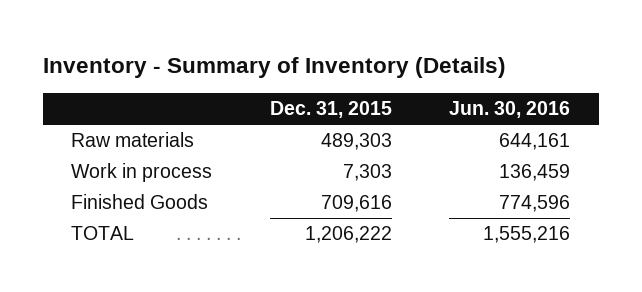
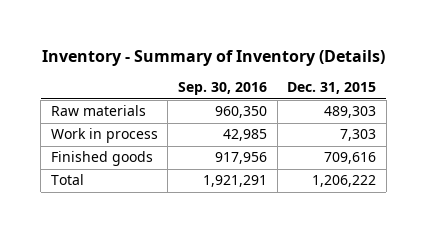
- | Dec. 31, 2015 | Jun. 30, 2016
+ | Sep. 30, 2016 | Dec. 31, 2015
- Finished Goods | 709,616 | 774,596
- TOTAL | 1,206,222 | 1,555,216
+ Finished goods | 917,956 | 709,616
+ Total | 1,921,291 | 1,206,222

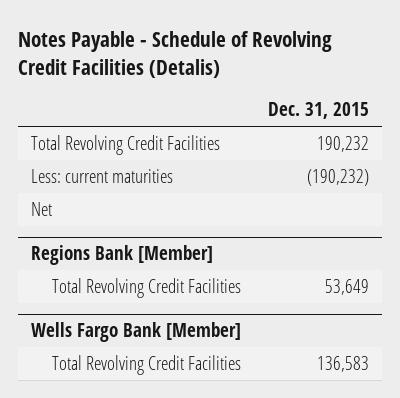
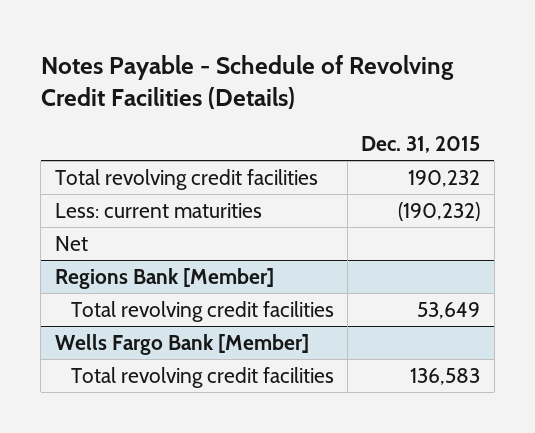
- Notes Payable - Schedule of Revolving Credit Facilities (Detalis)
+ Notes Payable - Schedule of Revolving Credit Facilities (Details)
- Total Revolving Credit Facilities | 190,232
+ Total revolving credit facilities | 190,232
@ Regions Bank [Member]
- Total Revolving Credit Facilities | 53,649
+ Total revolving credit facilities | 53,649
@ Wells Fargo Bank [Member]
- Total Revolving Credit Facilities | 136,583
+ Total revolving credit facilities | 136,583

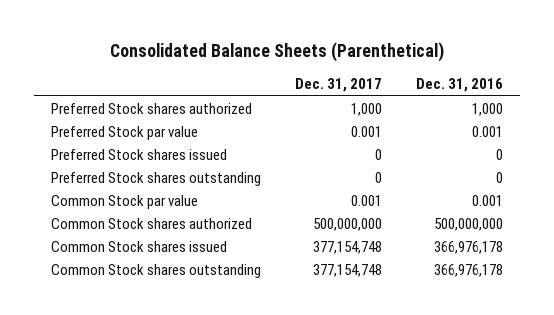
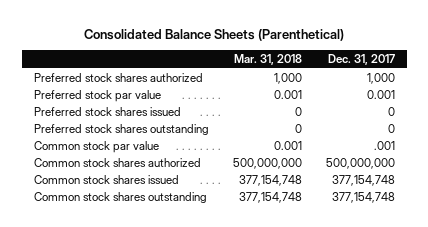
- | Dec. 31, 2017 | Dec. 31, 2016
+ | Mar. 31, 2018 | Dec. 31, 2017
- Preferred Stock shares authorized | 1,000 | 1,000
- Preferred Stock par value | 0.001 | 0.001
- Preferred Stock shares issued | 0 | 0
- Preferred Stock shares outstanding | 0 | 0
- Common Stock par value | 0.001 | 0.001
- Common Stock shares authorized | 500,000,000 | 500,000,000
- Common Stock shares issued | 377,154,748 | 366,976,178
- Common Stock shares outstanding | 377,154,748 | 366,976,178
+ Preferred stock shares authorized | 1,000 | 1,000
+ Preferred stock par value | 0.001 | 0.001
+ Preferred stock shares issued | 0 | 0
+ Preferred stock shares outstanding | 0 | 0
+ Common stock par value | 0.001 | .001
+ Common stock shares authorized | 500,000,000 | 500,000,000
+ Common stock shares issued | 377,154,748 | 377,154,748
+ Common stock shares outstanding | 377,154,748 | 377,154,748

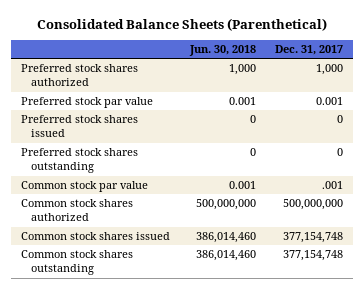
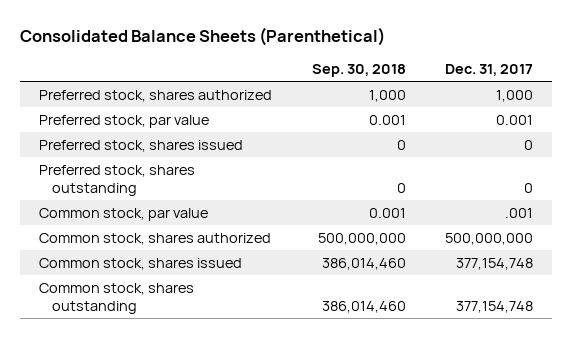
- | Jun. 30, 2018 | Dec. 31, 2017
+ | Sep. 30, 2018 | Dec. 31, 2017
- Preferred stock shares authorized | 1,000 | 1,000
- Preferred stock par value | 0.001 | 0.001
- Preferred stock shares issued | 0 | 0
- Preferred stock shares outstanding | 0 | 0
- Common stock par value | 0.001 | .001
- Common stock shares authorized | 500,000,000 | 500,000,000
- Common stock shares issued | 386,014,460 | 377,154,748
- Common stock shares outstanding | 386,014,460 | 377,154,748
+ Preferred stock, shares authorized | 1,000 | 1,000
+ Preferred stock, par value | 0.001 | 0.001
+ Preferred stock, shares issued | 0 | 0
+ Preferred stock, shares outstanding | 0 | 0
+ Common stock, par value | 0.001 | .001
+ Common stock, shares authorized | 500,000,000 | 500,000,000
+ Common stock, shares issued | 386,014,460 | 377,154,748
+ Common stock, shares outstanding | 386,014,460 | 377,154,748

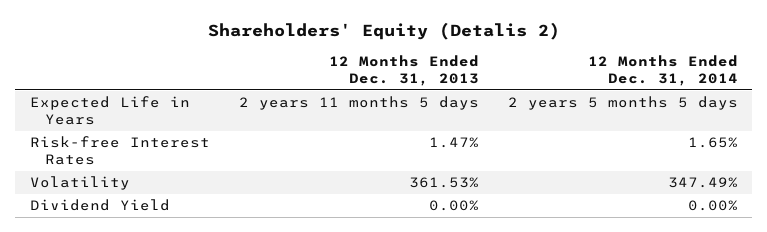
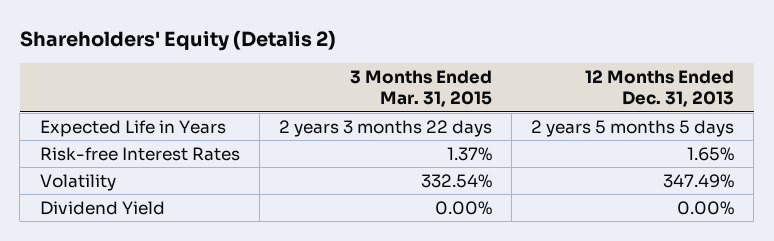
- | 12 Months Ended Dec. 31, 2013 | 12 Months Ended Dec. 31, 2014
+ | 3 Months Ended Mar. 31, 2015 | 12 Months Ended Dec. 31, 2013
- Expected Life in Years | 2 years 11 months 5 days | 2 years 5 months 5 days
- Risk-free Interest Rates | 1.47% | 1.65%
- Volatility | 361.53% | 347.49%
+ Expected Life in Years | 2 years 3 months 22 days | 2 years 5 months 5 days
+ Risk-free Interest Rates | 1.37% | 1.65%
+ Volatility | 332.54% | 347.49%

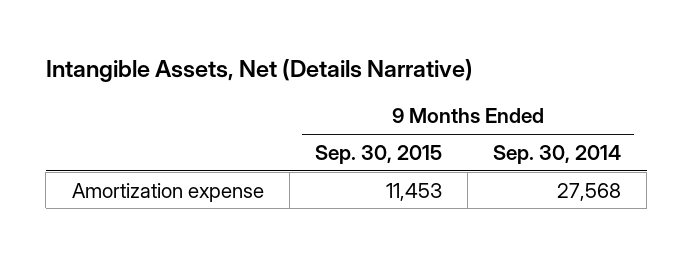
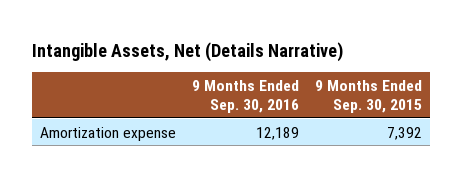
- | 9 Months Ended Sep. 30, 2015 | 9 Months Ended Sep. 30, 2014
+ | 9 Months Ended Sep. 30, 2016 | 9 Months Ended Sep. 30, 2015
- Amortization expense | 11,453 | 27,568
+ Amortization expense | 12,189 | 7,392

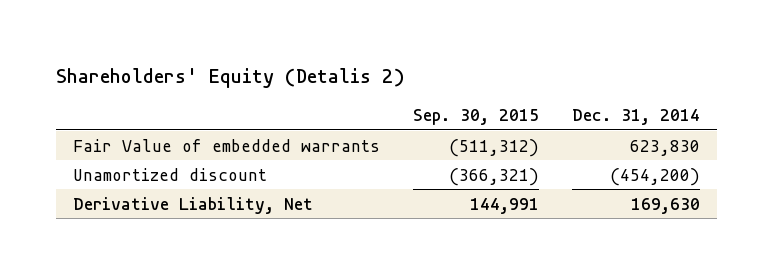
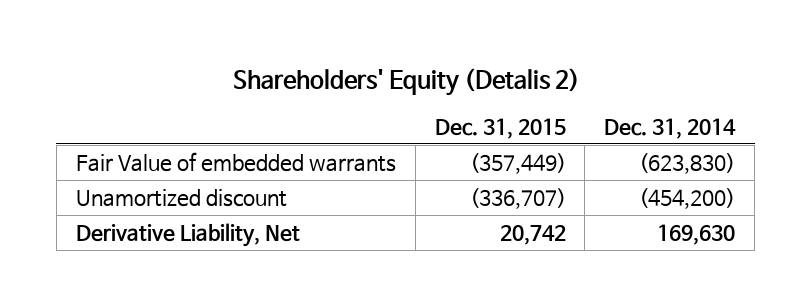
- | Sep. 30, 2015 | Dec. 31, 2014
+ | Dec. 31, 2015 | Dec. 31, 2014
- Fair Value of embedded warrants | (511,312) | 623,830
+ Fair Value of embedded warrants | (357,449) | (623,830)

